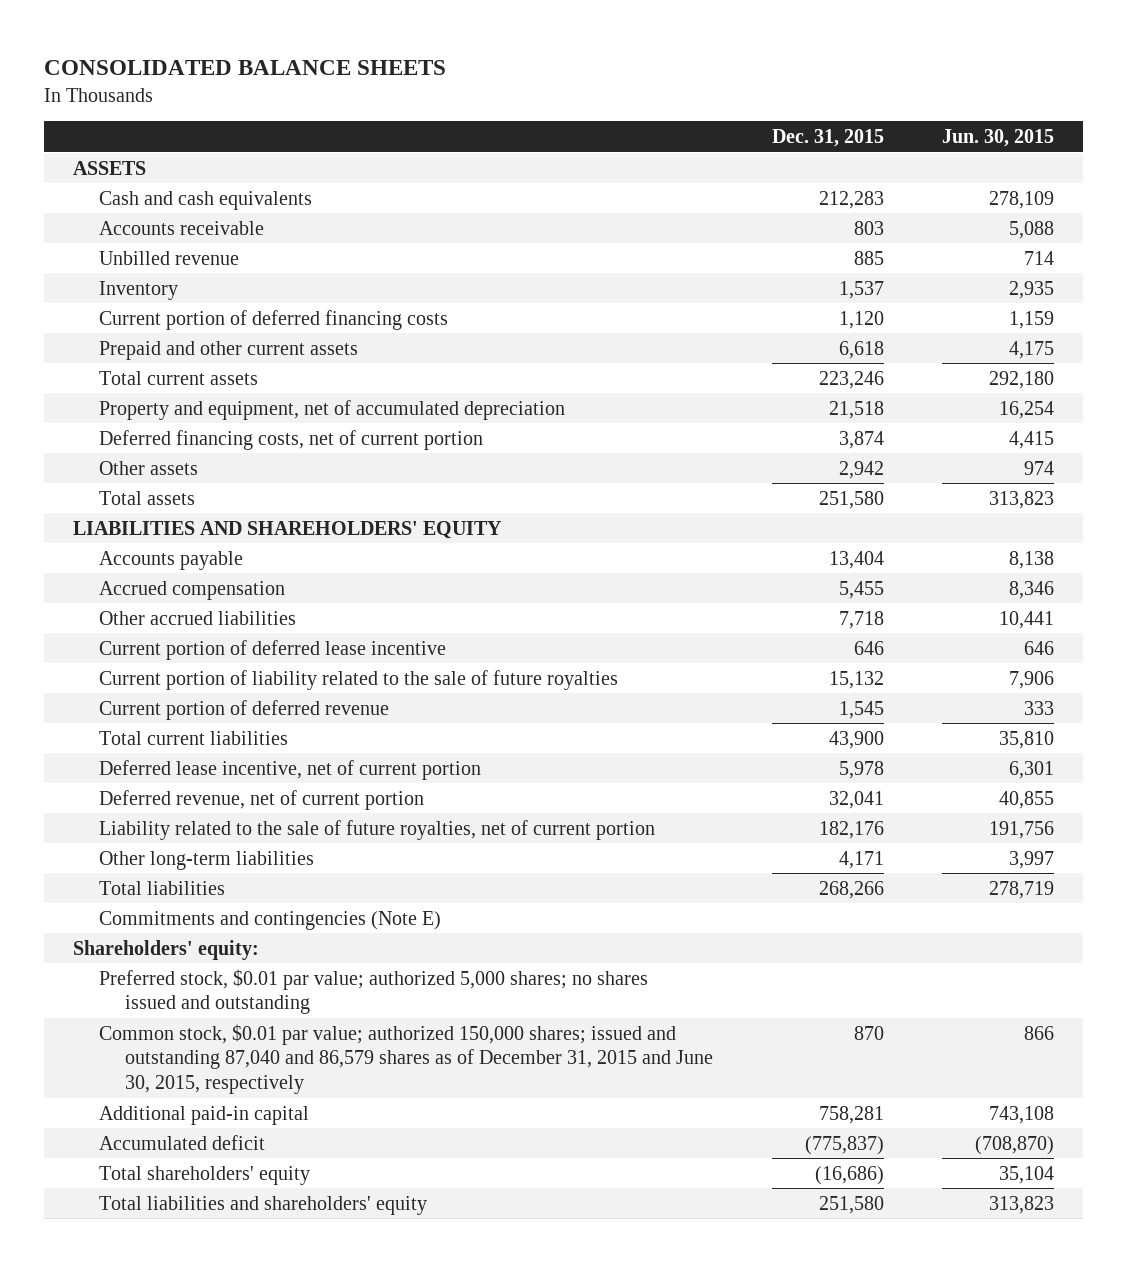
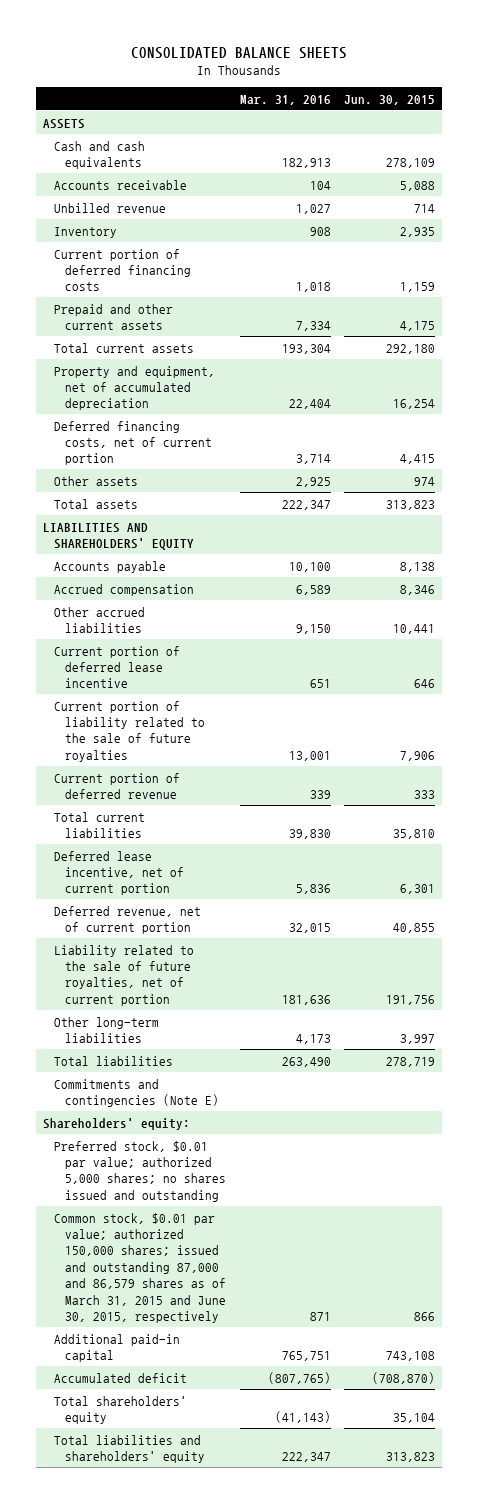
- | Dec. 31, 2015 | Jun. 30, 2015
+ | Mar. 31, 2016 | Jun. 30, 2015
- Common stock, $0.01 par value; authorized 150,000 shares; issued and outstanding 87,040 and 86,579 shares as of December 31, 2015 and June 30, 2015, respectively | 870 | 866
+ Common stock, $0.01 par value; authorized 150,000 shares; issued and outstanding 87,000 and 86,579 shares as of March 31, 2015 and June 30, 2015, respectively | 871 | 866

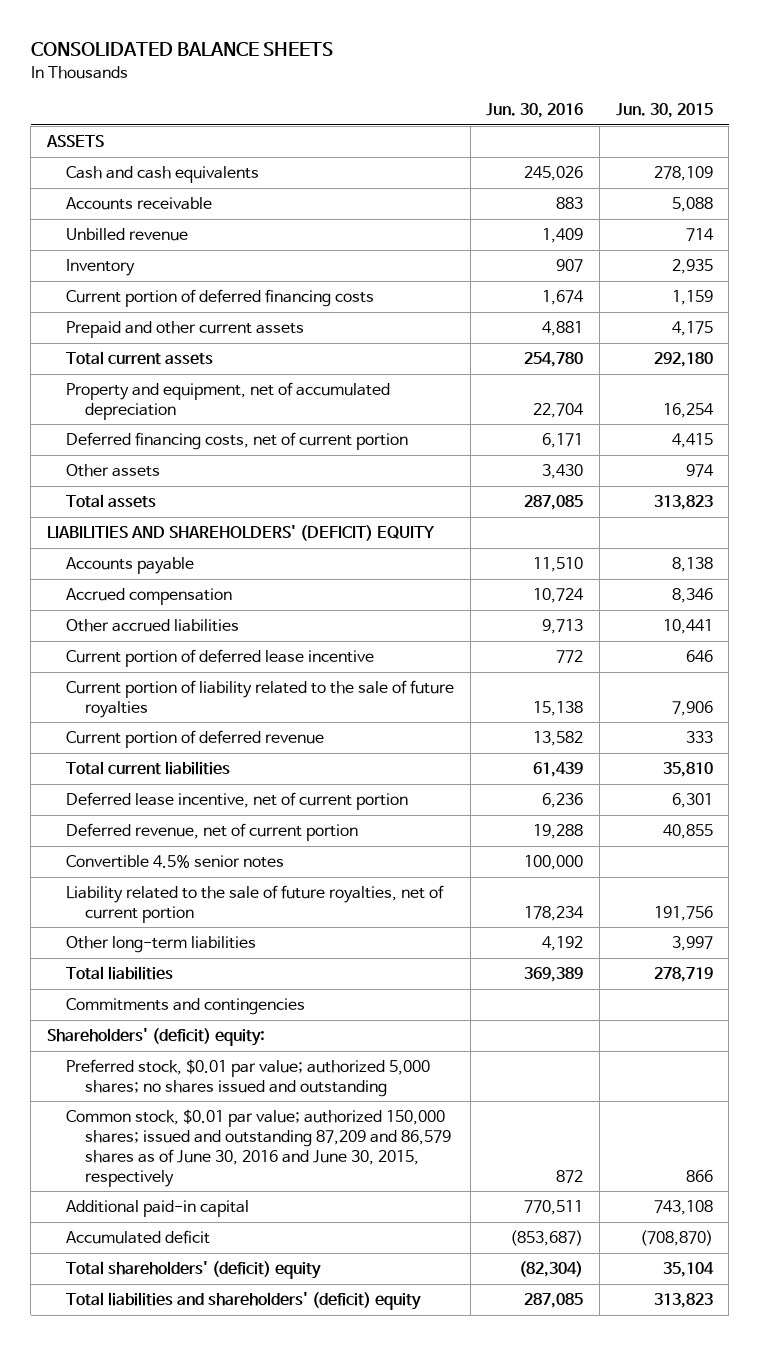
- | Mar. 31, 2016 | Jun. 30, 2015
+ | Jun. 30, 2016 | Jun. 30, 2015
- LIABILITIES AND SHAREHOLDERS' EQUITY
+ LIABILITIES AND SHAREHOLDERS' (DEFICIT) EQUITY
+ Convertible 4.5% senior notes | 100,000 |
- Commitments and contingencies (Note E)
- Shareholders' equity:
+ Commitments and contingencies
+ Shareholders' (deficit) equity:
- Common stock, $0.01 par value; authorized 150,000 shares; issued and outstanding 87,000 and 86,579 shares as of March 31, 2015 and June 30, 2015, respectively | 871 | 866
+ Common stock, $0.01 par value; authorized 150,000 shares; issued and outstanding 87,209 and 86,579 shares as of June 30, 2016 and June 30, 2015, respectively | 872 | 866
- Total shareholders' equity | (41,143) | 35,104
- Total liabilities and shareholders' equity | 222,347 | 313,823
+ Total shareholders' (deficit) equity | (82,304) | 35,104
+ Total liabilities and shareholders' (deficit) equity | 287,085 | 313,823

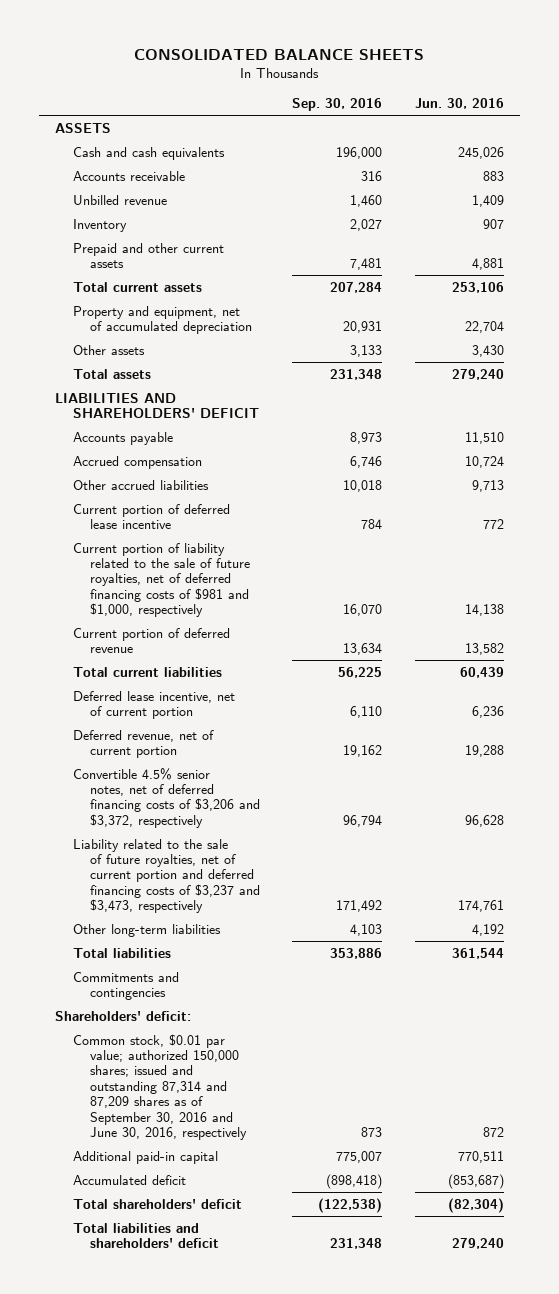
- | Jun. 30, 2016 | Jun. 30, 2015
+ | Sep. 30, 2016 | Jun. 30, 2016
- Current portion of deferred financing costs | 1,674 | 1,159
- Total current assets | 254,780 | 292,180
+ Total current assets | 207,284 | 253,106
- Deferred financing costs, net of current portion | 6,171 | 4,415
- Total assets | 287,085 | 313,823
- LIABILITIES AND SHAREHOLDERS' (DEFICIT) EQUITY
+ Total assets | 231,348 | 279,240
+ LIABILITIES AND SHAREHOLDERS' DEFICIT
- Current portion of liability related to the sale of future royalties | 15,138 | 7,906
+ Current portion of liability related to the sale of future royalties, net of deferred financing costs of $981 and $1,000, respectively | 16,070 | 14,138
- Total current liabilities | 61,439 | 35,810
+ Total current liabilities | 56,225 | 60,439
- Convertible 4.5% senior notes | 100,000 |
- Liability related to the sale of future royalties, net of current portion | 178,234 | 191,756
+ Convertible 4.5% senior notes, net of deferred financing costs of $3,206 and $3,372, respectively | 96,794 | 96,628
+ Liability related to the sale of future royalties, net of current portion and deferred financing costs of $3,237 and $3,473, respectively | 171,492 | 174,761
- Total liabilities | 369,389 | 278,719
+ Total liabilities | 353,886 | 361,544
- Shareholders' (deficit) equity:
- Preferred stock, $0.01 par value; authorized 5,000 shares; no shares issued and outstanding
- Common stock, $0.01 par value; authorized 150,000 shares; issued and outstanding 87,209 and 86,579 shares as of June 30, 2016 and June 30, 2015, respectively | 872 | 866
+ Shareholders' deficit:
+ Common stock, $0.01 par value; authorized 150,000 shares; issued and outstanding 87,314 and 87,209 shares as of September 30, 2016 and June 30, 2016, respectively | 873 | 872
- Total shareholders' (deficit) equity | (82,304) | 35,104
- Total liabilities and shareholders' (deficit) equity | 287,085 | 313,823
+ Total shareholders' deficit | (122,538) | (82,304)
+ Total liabilities and shareholders' deficit | 231,348 | 279,240

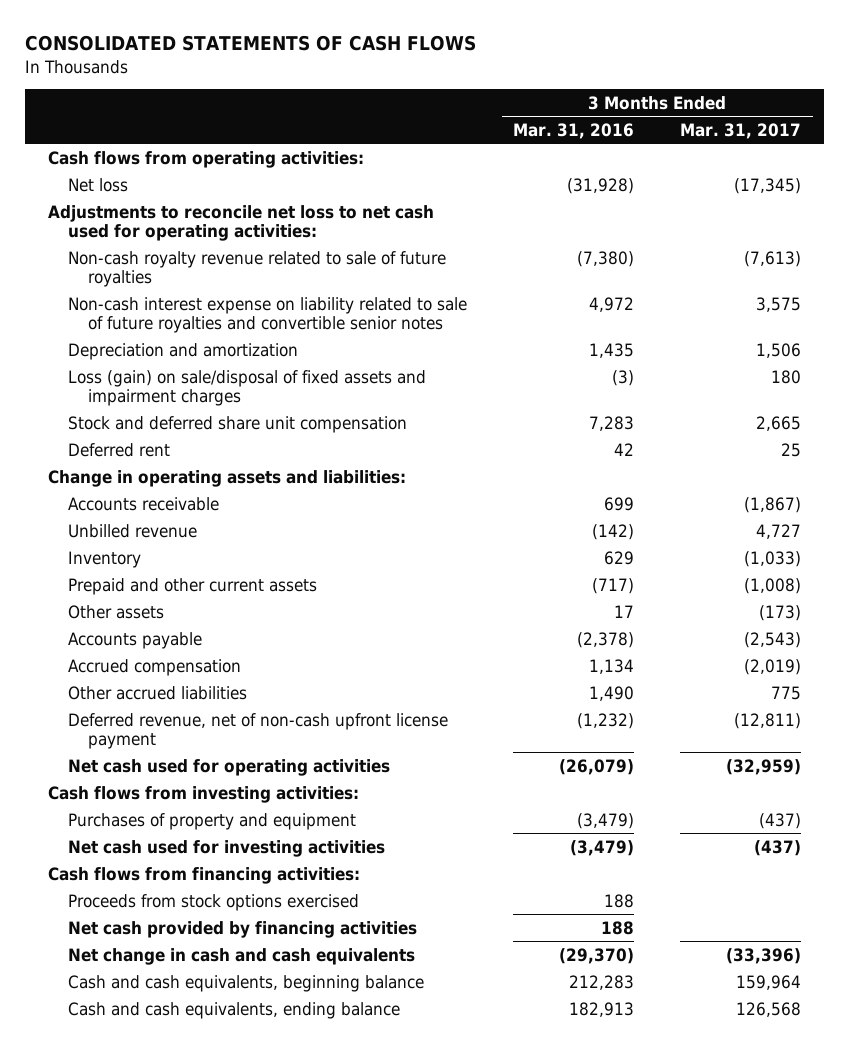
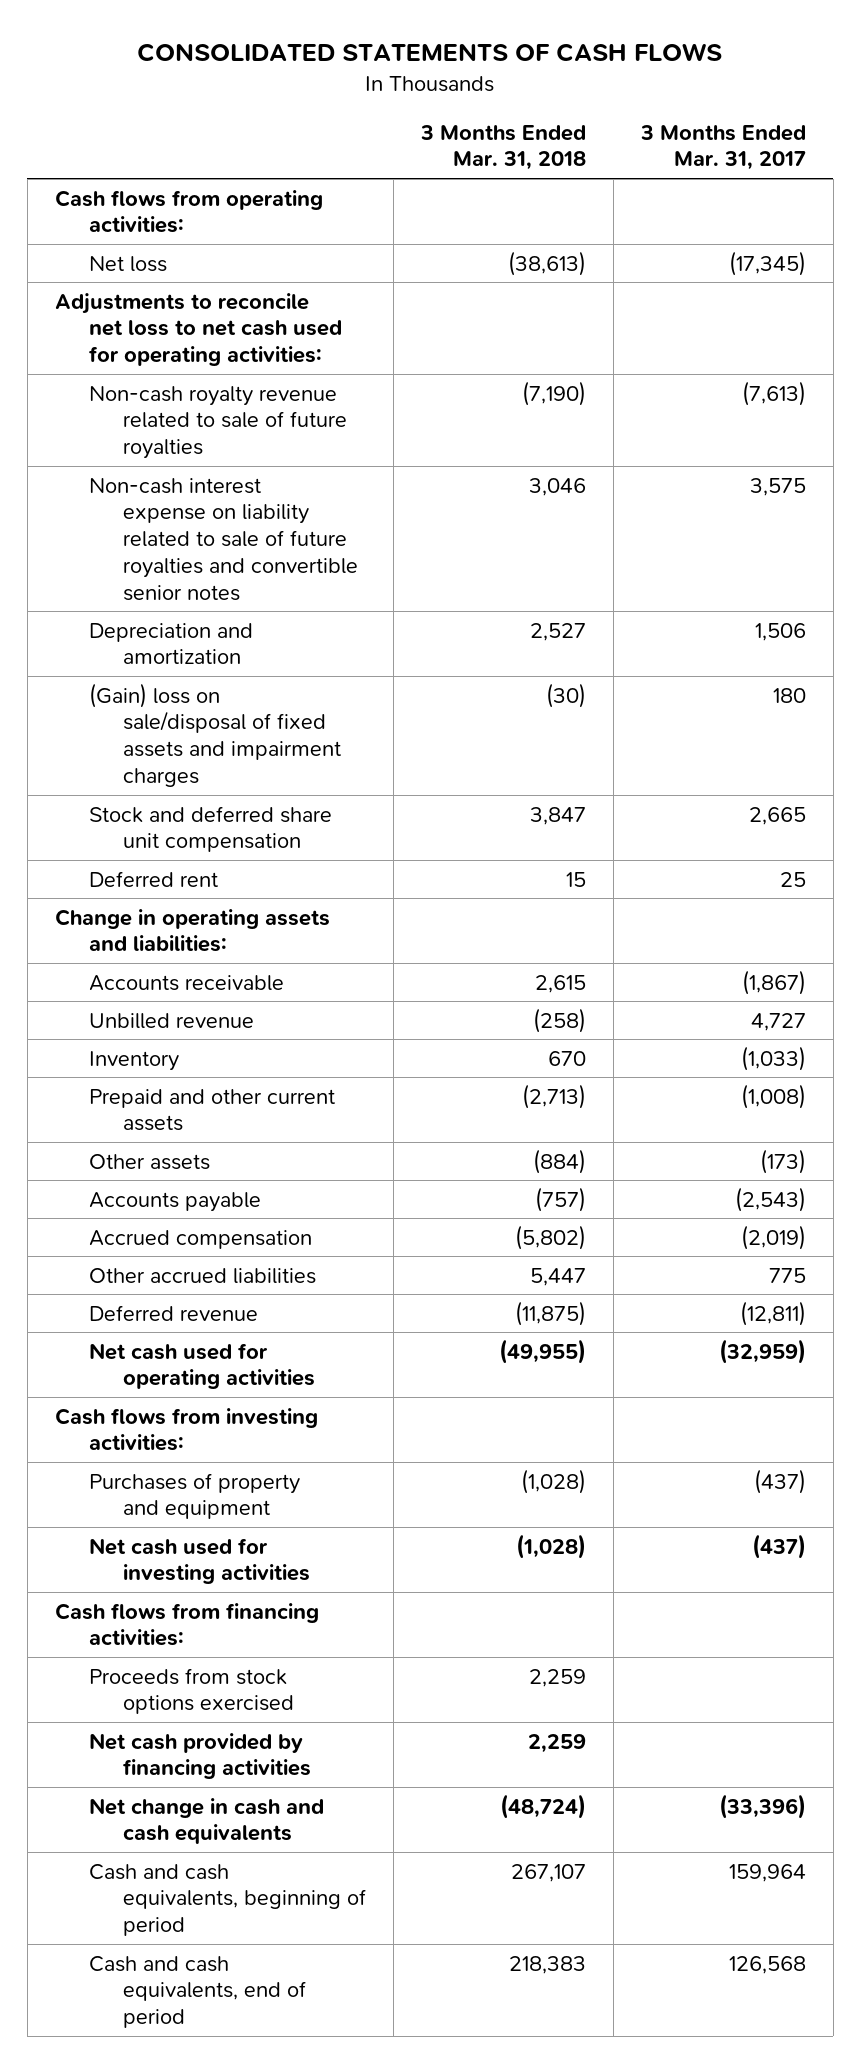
- | 3 Months Ended Mar. 31, 2016 | 3 Months Ended Mar. 31, 2017
+ | 3 Months Ended Mar. 31, 2018 | 3 Months Ended Mar. 31, 2017
- Loss (gain) on sale/disposal of fixed assets and impairment charges | (3) | 180
+ (Gain) loss on sale/disposal of fixed assets and impairment charges | (30) | 180
- Deferred revenue, net of non-cash upfront license payment | (1,232) | (12,811)
+ Deferred revenue | (11,875) | (12,811)
- Cash and cash equivalents, beginning balance | 212,283 | 159,964
- Cash and cash equivalents, ending balance | 182,913 | 126,568
+ Cash and cash equivalents, beginning of period | 267,107 | 159,964
+ Cash and cash equivalents, end of period | 218,383 | 126,568

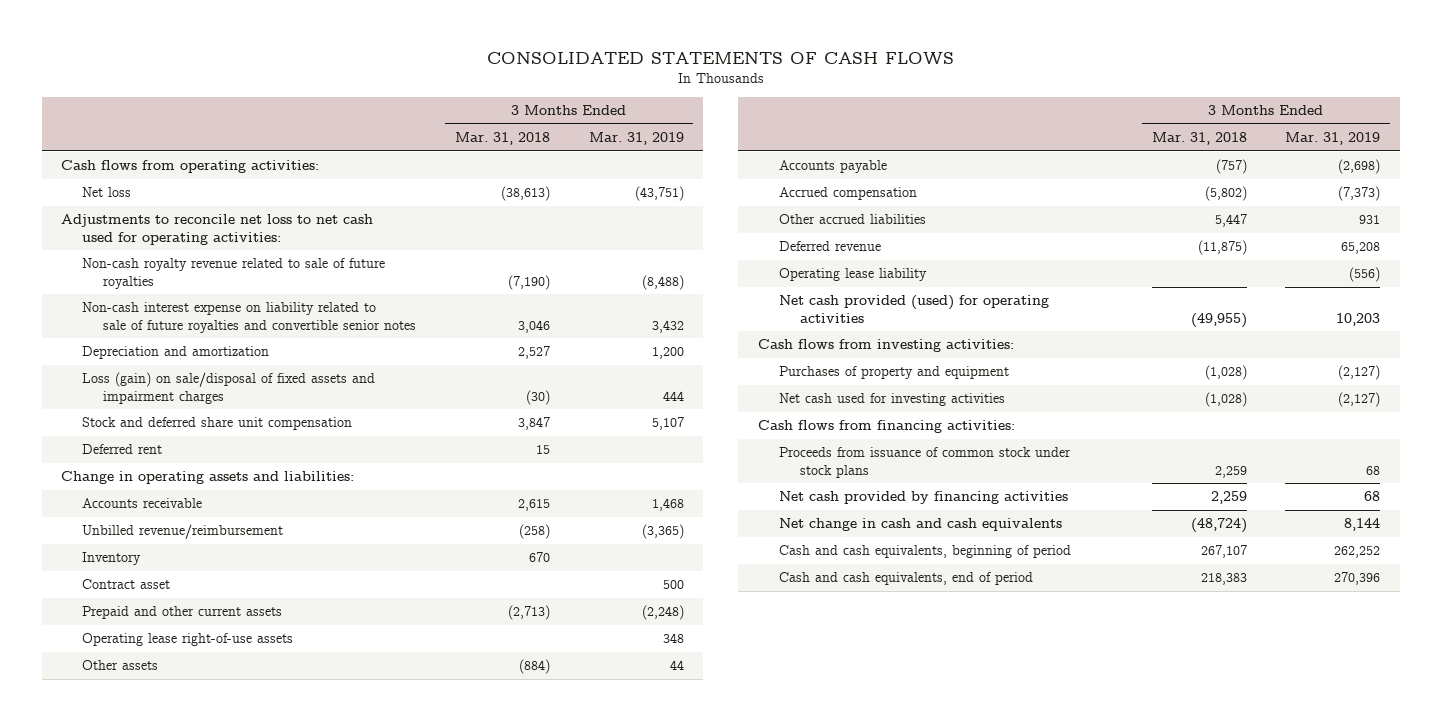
- | 3 Months Ended Mar. 31, 2018 | 3 Months Ended Mar. 31, 2017
+ | 3 Months Ended Mar. 31, 2018 | 3 Months Ended Mar. 31, 2019
- (Gain) loss on sale/disposal of fixed assets and impairment charges | (30) | 180
+ Loss (gain) on sale/disposal of fixed assets and impairment charges | (30) | 444
- Unbilled revenue | (258) | 4,727
+ Unbilled revenue/reimbursement | (258) | (3,365)
+ Contract asset | | 500
+ Operating lease right-of-use assets | | 348
- Net cash used for operating activities | (49,955) | (32,959)
+ Operating lease liability | | (556)
+ Net cash provided (used) for operating activities | (49,955) | 10,203
- Proceeds from stock options exercised | 2,259 |
+ Proceeds from issuance of common stock under stock plans | 2,259 | 68

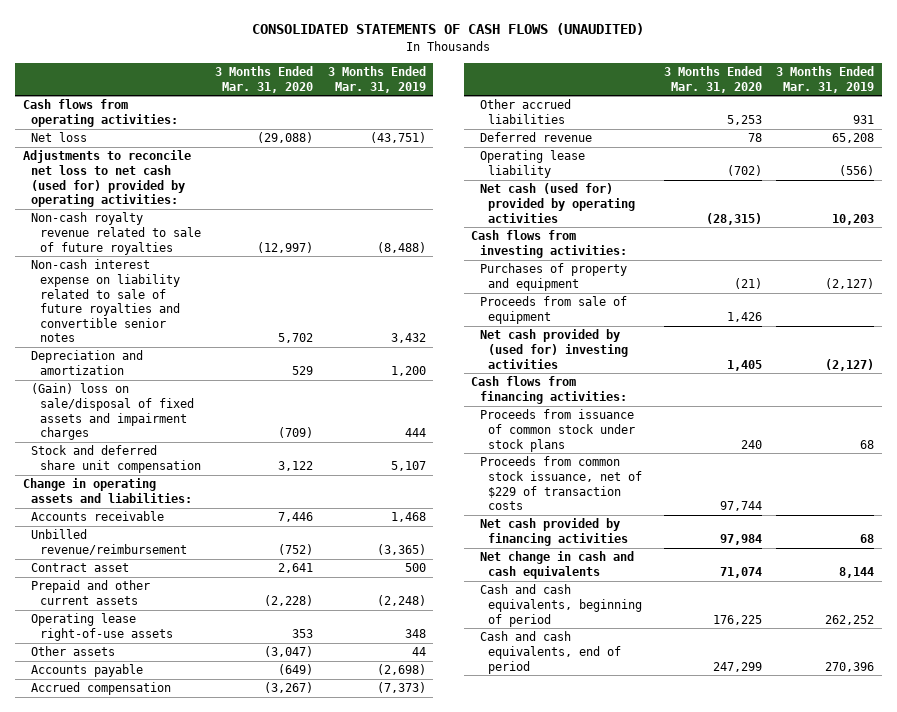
- CONSOLIDATED STATEMENTS OF CASH FLOWS
+ CONSOLIDATED STATEMENTS OF CASH FLOWS (UNAUDITED)
- | 3 Months Ended Mar. 31, 2018 | 3 Months Ended Mar. 31, 2019
+ | 3 Months Ended Mar. 31, 2020 | 3 Months Ended Mar. 31, 2019
- Adjustments to reconcile net loss to net cash used for operating activities:
+ Adjustments to reconcile net loss to net cash (used for) provided by operating activities:
- Loss (gain) on sale/disposal of fixed assets and impairment charges | (30) | 444
+ (Gain) loss on sale/disposal of fixed assets and impairment charges | (709) | 444
- Deferred rent | 15 |
- Inventory | 670 |
- Net cash provided (used) for operating activities | (49,955) | 10,203
+ Net cash (used for) provided by operating activities | (28,315) | 10,203
- Net cash used for investing activities | (1,028) | (2,127)
+ Proceeds from sale of equipment | 1,426 |
+ Net cash provided by (used for) investing activities | 1,405 | (2,127)
+ Proceeds from common stock issuance, net of $229 of transaction costs | 97,744 |

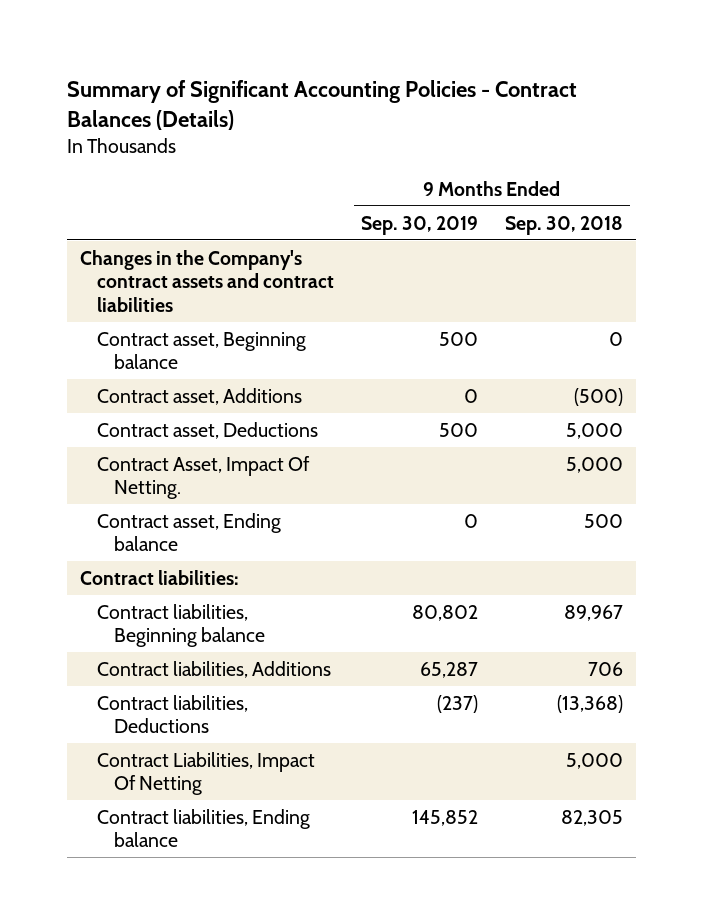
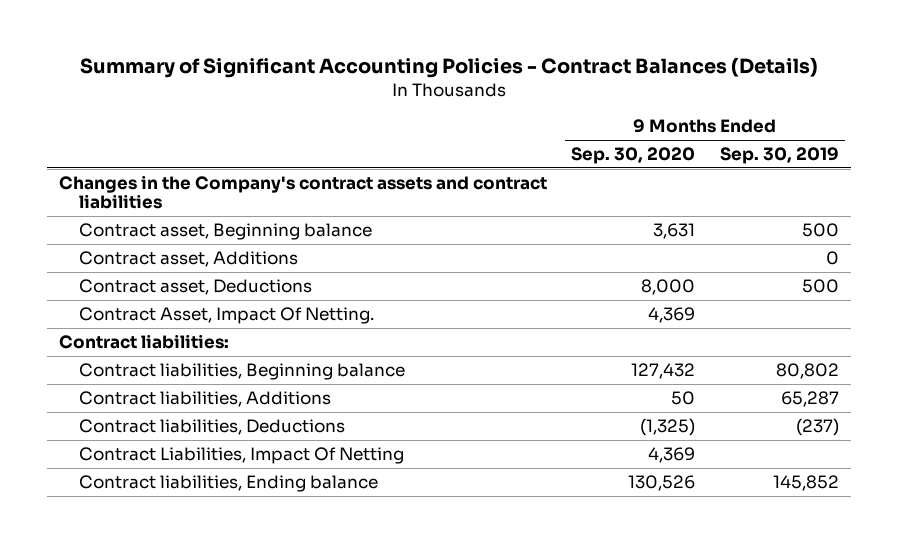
- | 9 Months Ended Sep. 30, 2019 | 9 Months Ended Sep. 30, 2018
+ | 9 Months Ended Sep. 30, 2020 | 9 Months Ended Sep. 30, 2019
- Contract asset, Ending balance | 0 | 500

